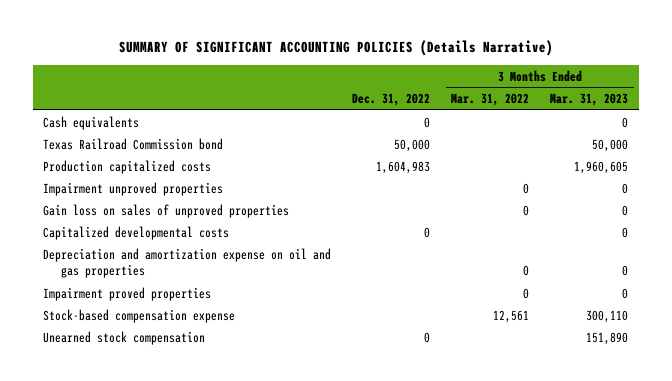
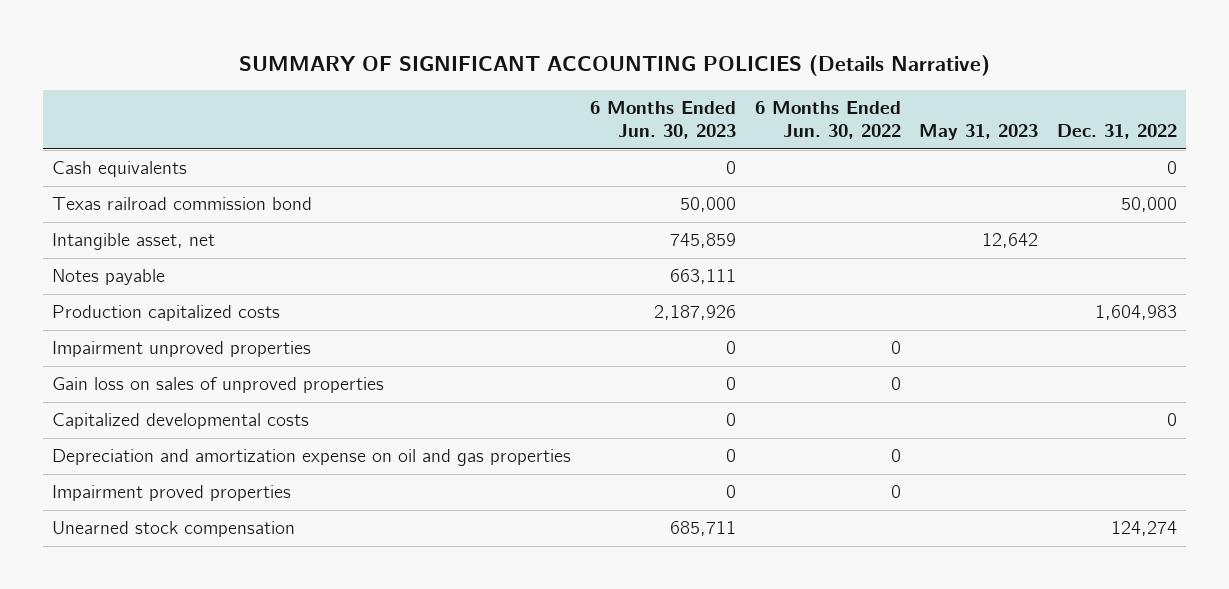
- | Dec. 31, 2022 | 3 Months Ended Mar. 31, 2022 | 3 Months Ended Mar. 31, 2023
+ | 6 Months Ended Jun. 30, 2023 | 6 Months Ended Jun. 30, 2022 | May 31, 2023 | Dec. 31, 2022
- Texas Railroad Commission bond | 50,000 | | 50,000
+ Texas railroad commission bond | 50,000 | | | 50,000
+ Intangible asset, net | 745,859 | | 12,642 |
+ Notes payable | 663,111 | | |
- Stock-based compensation expense | | 12,561 | 300,110
- Unearned stock compensation | 0 | | 151,890
+ Unearned stock compensation | 685,711 | | | 124,274

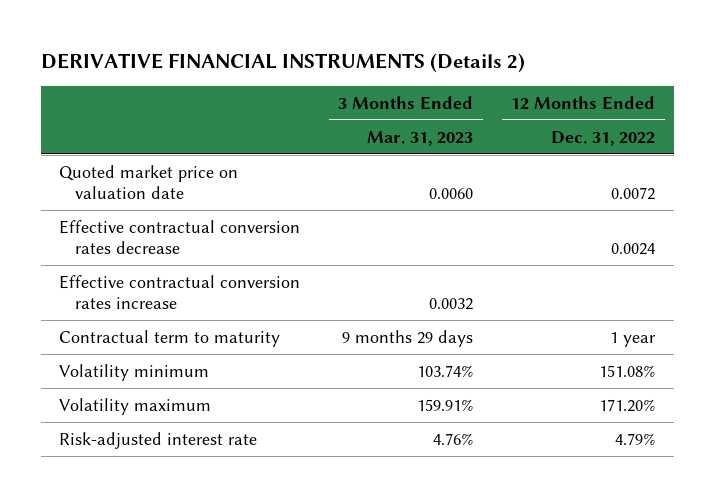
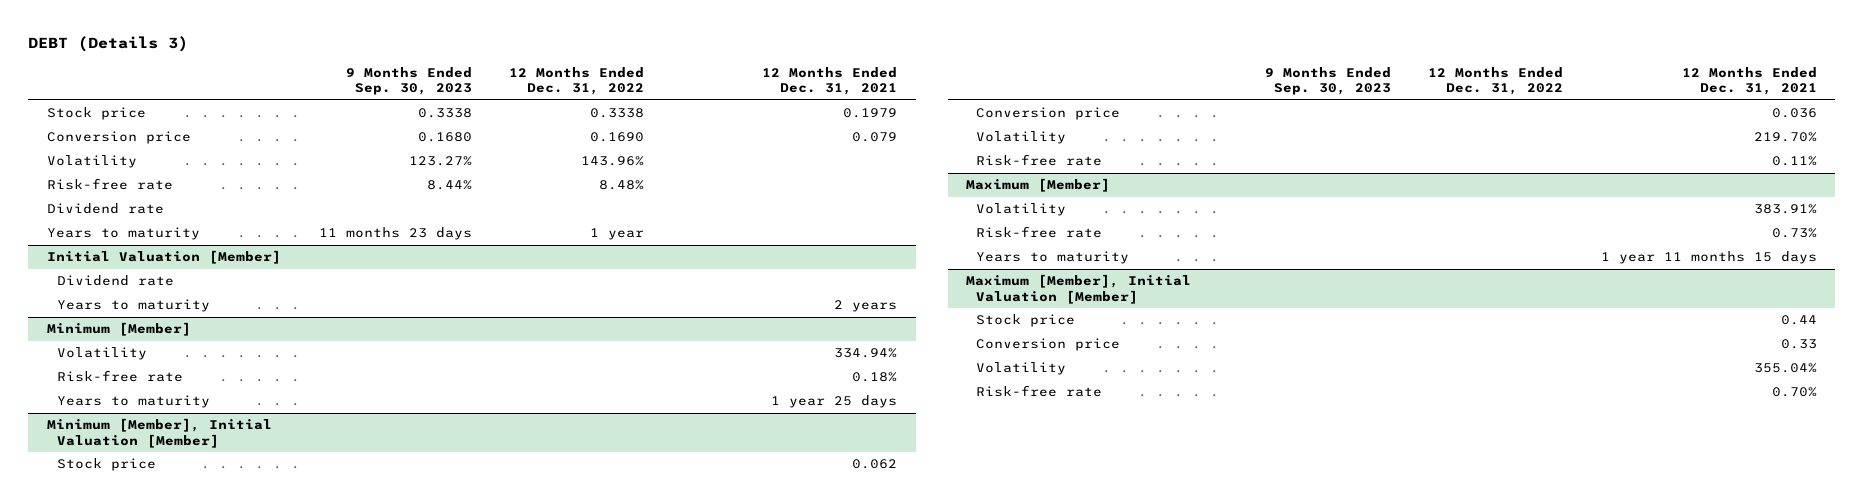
- DERIVATIVE FINANCIAL INSTRUMENTS (Details 2)
+ DEBT (Details 3)
- | 3 Months Ended Mar. 31, 2023 | 12 Months Ended Dec. 31, 2022
+ | 9 Months Ended Sep. 30, 2023 | 12 Months Ended Dec. 31, 2022 | 12 Months Ended Dec. 31, 2021
- Quoted market price on valuation date | 0.0060 | 0.0072
- Effective contractual conversion rates decrease | | 0.0024
- Effective contractual conversion rates increase | 0.0032 |
- Contractual term to maturity | 9 months 29 days | 1 year
- Volatility minimum | 103.74% | 151.08%
- Volatility maximum | 159.91% | 171.20%
- Risk-adjusted interest rate | 4.76% | 4.79%
+ Stock price | 0.3338 | 0.3338 | 0.1979
+ Conversion price | 0.1680 | 0.1690 | 0.079
+ Volatility | 123.27% | 143.96% |
+ Risk-free rate | 8.44% | 8.48% |
+ Dividend rate
+ Years to maturity | 11 months 23 days | 1 year |
+ Initial Valuation [Member]
+ Dividend rate
+ Years to maturity | | | 2 years
+ Minimum [Member]
+ Volatility | | | 334.94%
+ Risk-free rate | | | 0.18%
+ Years to maturity | | | 1 year 25 days
+ Minimum [Member], Initial Valuation [Member]
+ Stock price | | | 0.062
+ Conversion price | | | 0.036
+ Volatility | | | 219.70%
+ Risk-free rate | | | 0.11%
+ Maximum [Member]
+ Volatility | | | 383.91%
+ Risk-free rate | | | 0.73%
+ Years to maturity | | | 1 year 11 months 15 days
+ Maximum [Member], Initial Valuation [Member]
+ Stock price | | | 0.44
+ Conversion price | | | 0.33
+ Volatility | | | 355.04%
+ Risk-free rate | | | 0.70%

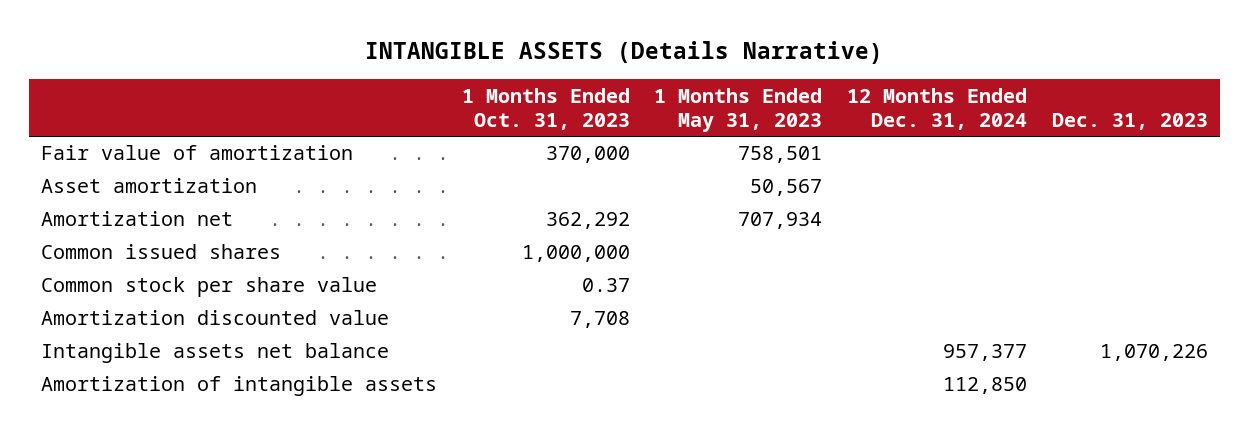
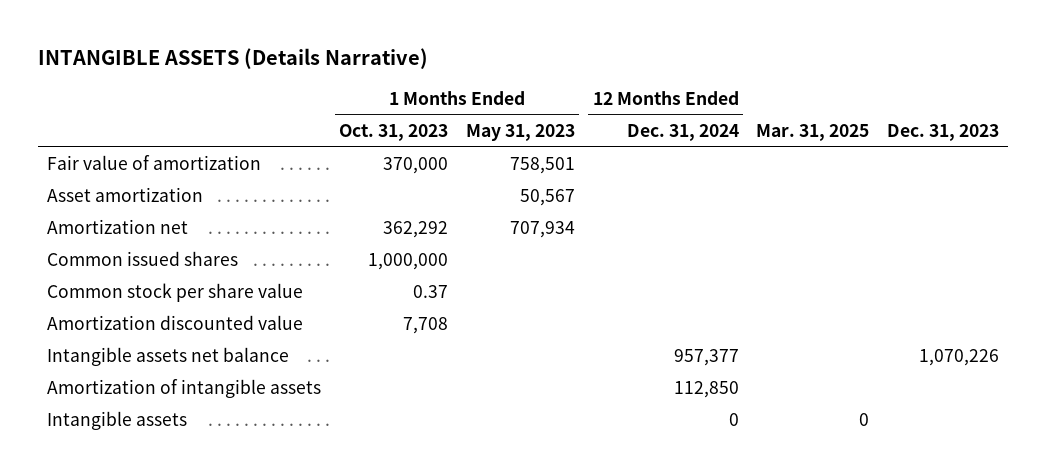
- | 1 Months Ended Oct. 31, 2023 | 1 Months Ended May 31, 2023 | 12 Months Ended Dec. 31, 2024 | Dec. 31, 2023
+ | 1 Months Ended Oct. 31, 2023 | 1 Months Ended May 31, 2023 | 12 Months Ended Dec. 31, 2024 | Mar. 31, 2025 | Dec. 31, 2023
+ Intangible assets | | | 0 | 0 |

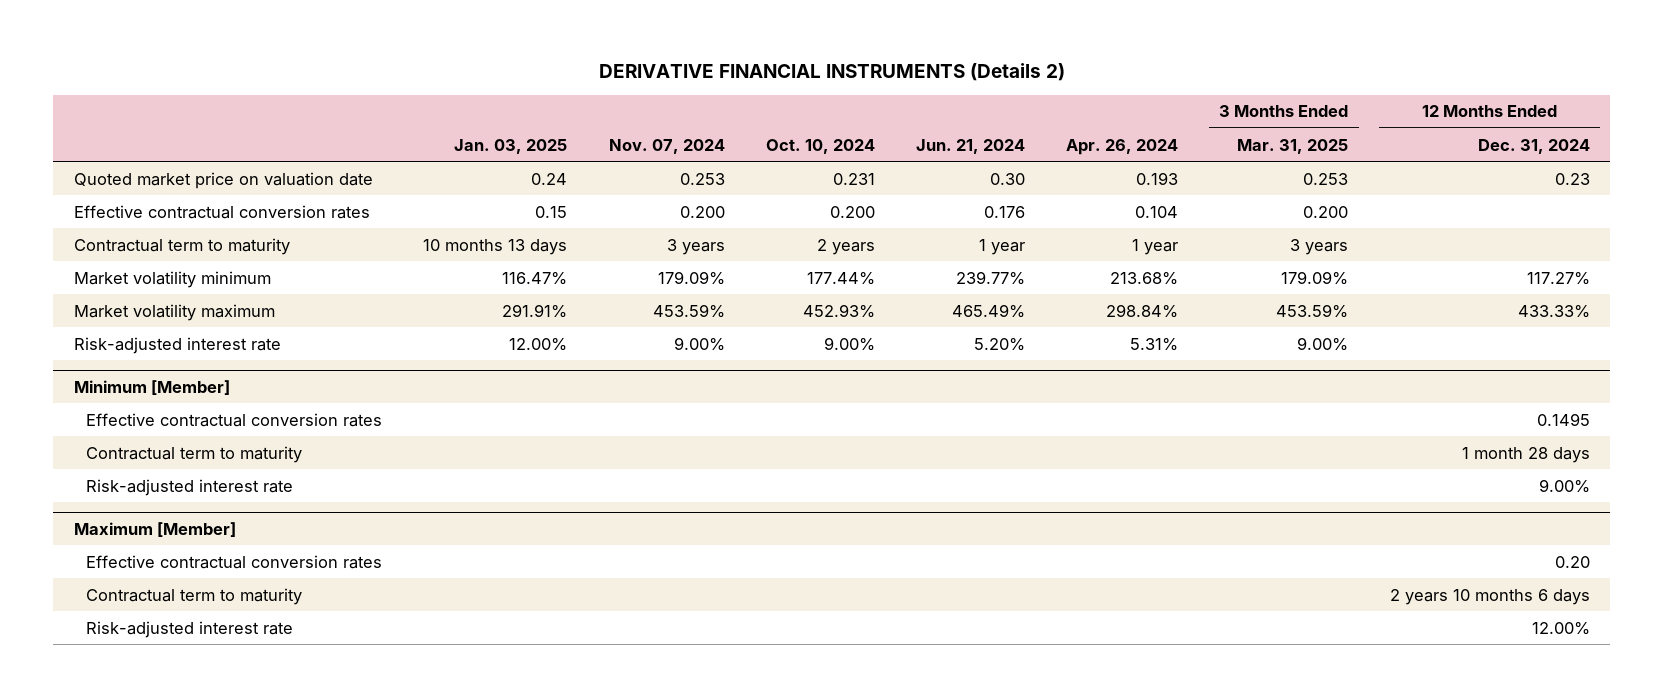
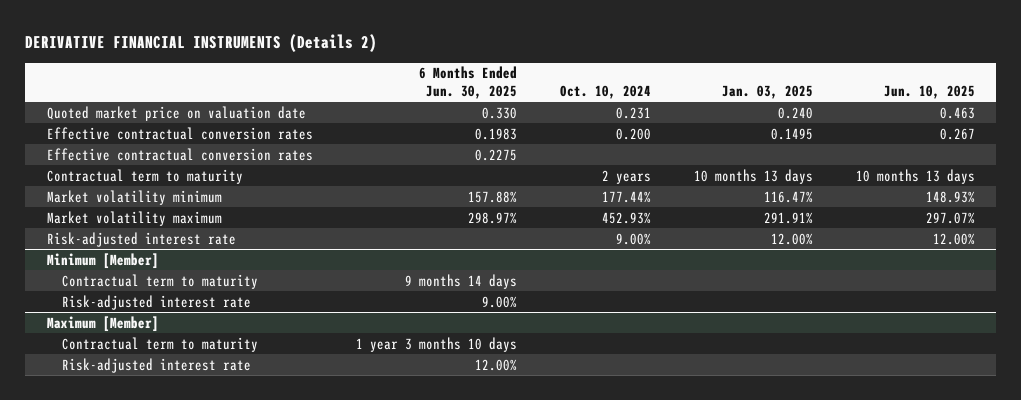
- | Jan. 03, 2025 | Nov. 07, 2024 | Oct. 10, 2024 | Jun. 21, 2024 | Apr. 26, 2024 | 3 Months Ended Mar. 31, 2025 | 12 Months Ended Dec. 31, 2024
+ | 6 Months Ended Jun. 30, 2025 | Oct. 10, 2024 | Jan. 03, 2025 | Jun. 10, 2025
- Quoted market price on valuation date | 0.24 | 0.253 | 0.231 | 0.30 | 0.193 | 0.253 | 0.23
- Effective contractual conversion rates | 0.15 | 0.200 | 0.200 | 0.176 | 0.104 | 0.200 |
+ Quoted market price on valuation date | 0.330 | 0.231 | 0.240 | 0.463
+ Effective contractual conversion rates | 0.1983 | 0.200 | 0.1495 | 0.267
+ Effective contractual conversion rates | 0.2275 | | |
@ Minimum [Member]
- Effective contractual conversion rates | | | | | | | 0.1495
@ Maximum [Member]
- Effective contractual conversion rates | | | | | | | 0.20

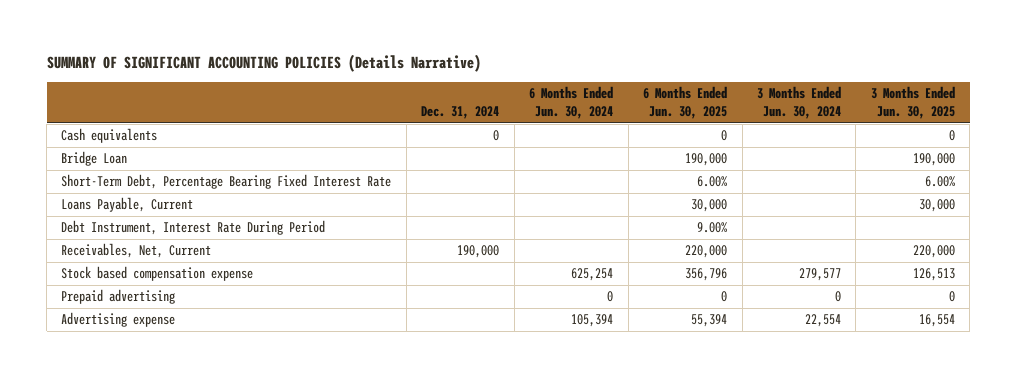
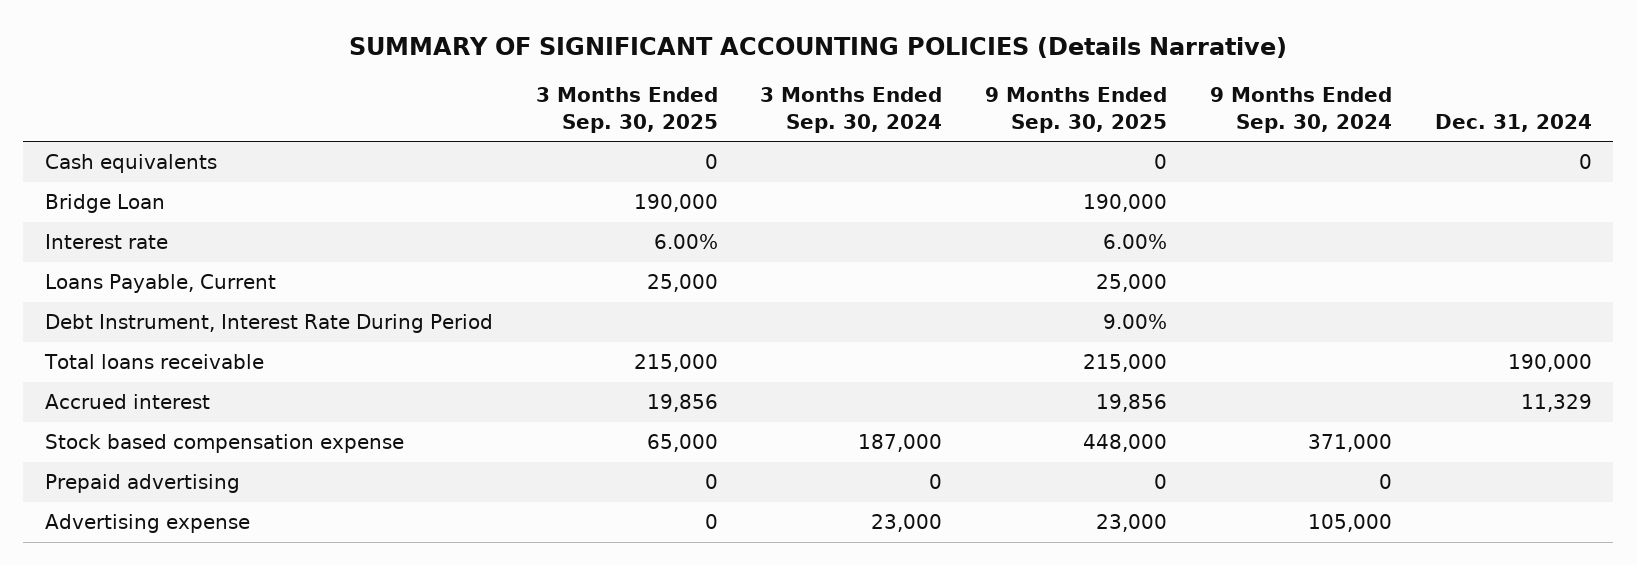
- | Dec. 31, 2024 | 6 Months Ended Jun. 30, 2024 | 6 Months Ended Jun. 30, 2025 | 3 Months Ended Jun. 30, 2024 | 3 Months Ended Jun. 30, 2025
+ | 3 Months Ended Sep. 30, 2025 | 3 Months Ended Sep. 30, 2024 | 9 Months Ended Sep. 30, 2025 | 9 Months Ended Sep. 30, 2024 | Dec. 31, 2024
- Short-Term Debt, Percentage Bearing Fixed Interest Rate | | | 6.00% | | 6.00%
+ Interest rate | 6.00% | | 6.00% | |
- Receivables, Net, Current | 190,000 | | 220,000 | | 220,000
+ Total loans receivable | 215,000 | | 215,000 | | 190,000
+ Accrued interest | 19,856 | | 19,856 | | 11,329

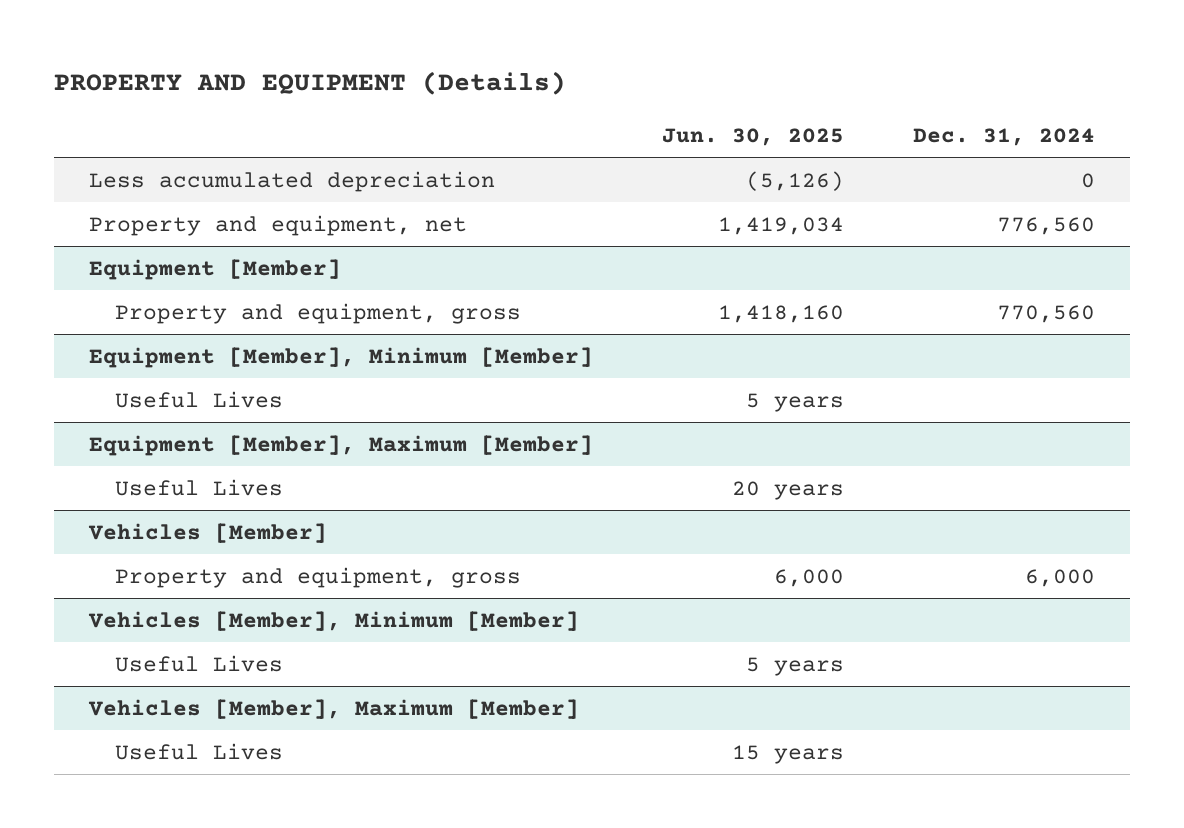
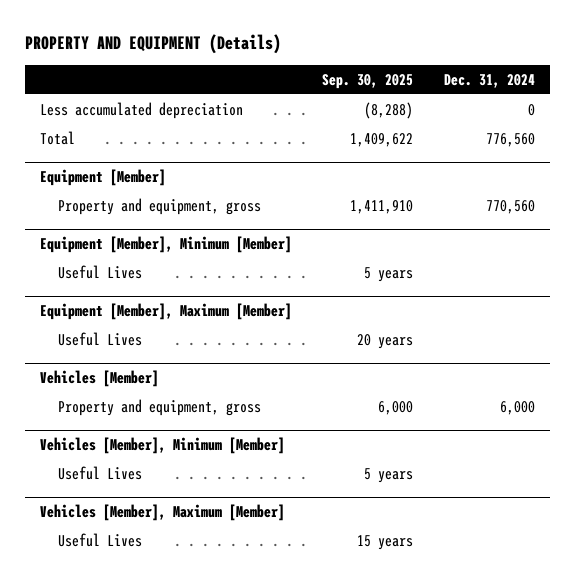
- | Jun. 30, 2025 | Dec. 31, 2024
+ | Sep. 30, 2025 | Dec. 31, 2024
- Property and equipment, net | 1,419,034 | 776,560
+ Total | 1,409,622 | 776,560

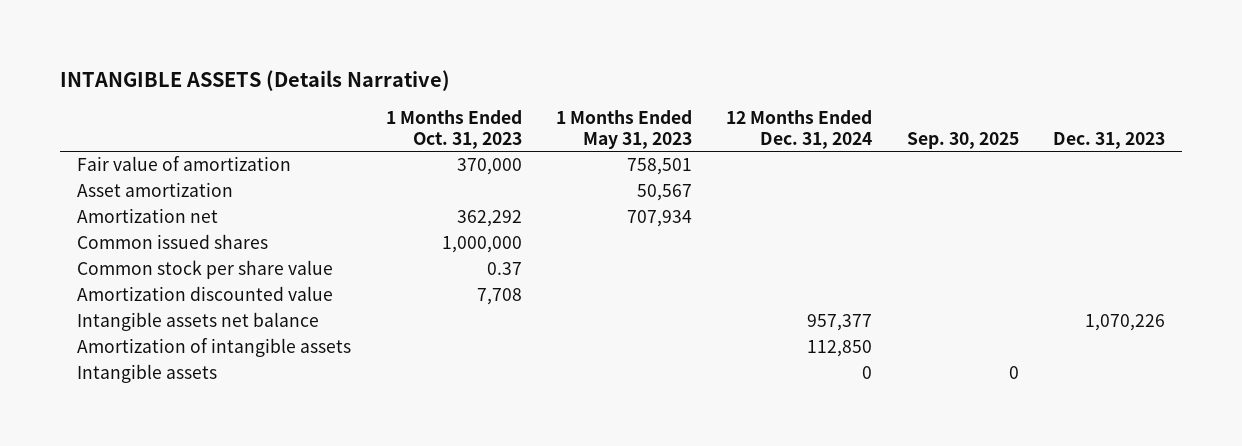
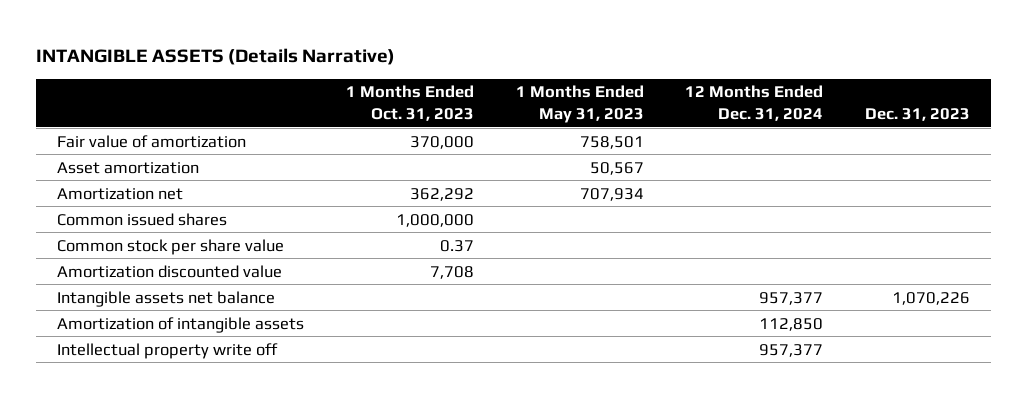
- | 1 Months Ended Oct. 31, 2023 | 1 Months Ended May 31, 2023 | 12 Months Ended Dec. 31, 2024 | Sep. 30, 2025 | Dec. 31, 2023
+ | 1 Months Ended Oct. 31, 2023 | 1 Months Ended May 31, 2023 | 12 Months Ended Dec. 31, 2024 | Dec. 31, 2023
- Intangible assets | | | 0 | 0 |
+ Intellectual property write off | | | 957,377 |

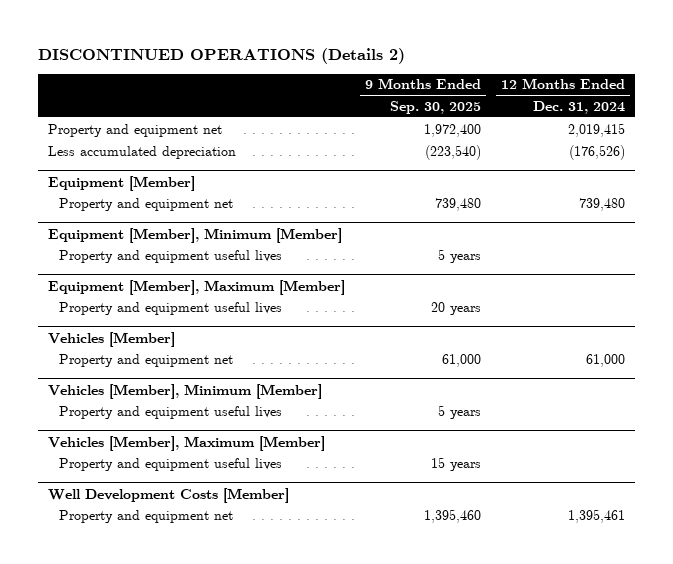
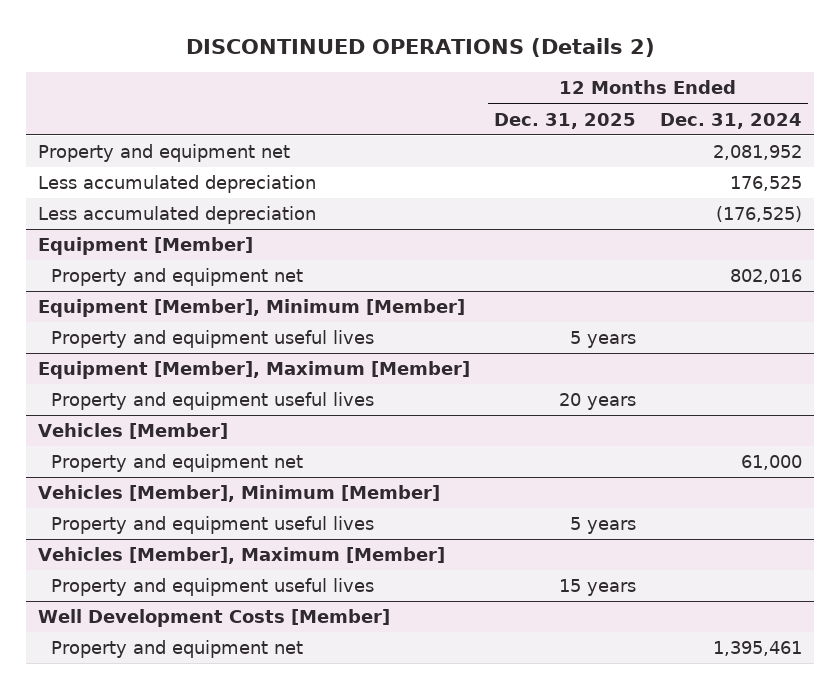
- | 9 Months Ended Sep. 30, 2025 | 12 Months Ended Dec. 31, 2024
+ | 12 Months Ended Dec. 31, 2025 | 12 Months Ended Dec. 31, 2024
- Property and equipment net | 1,972,400 | 2,019,415
- Less accumulated depreciation | (223,540) | (176,526)
+ Property and equipment net | | 2,081,952
+ Less accumulated depreciation | | 176,525
+ Less accumulated depreciation | | (176,525)
@ Equipment [Member]
- Property and equipment net | 739,480 | 739,480
+ Property and equipment net | | 802,016

